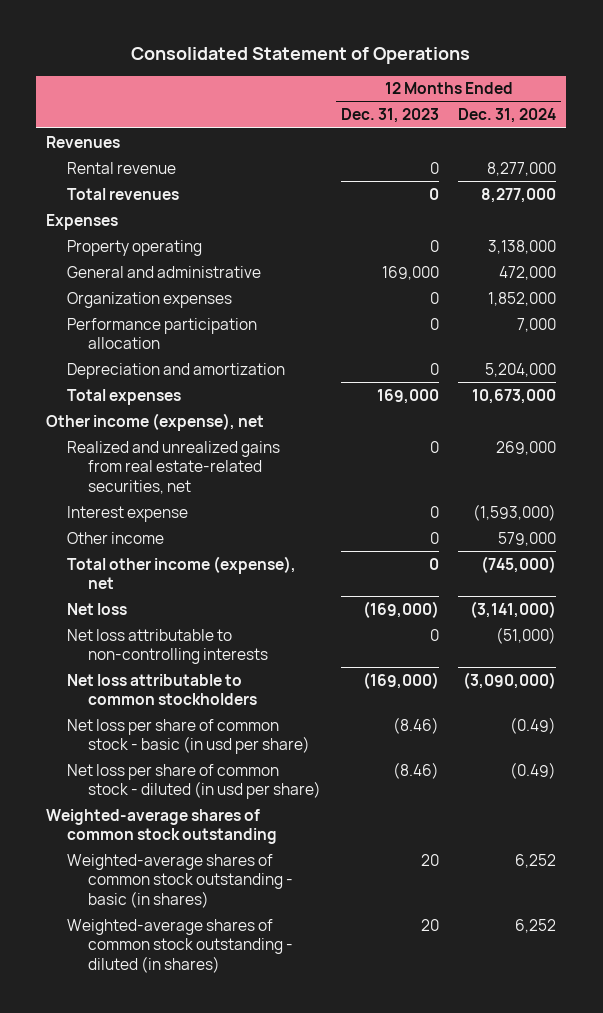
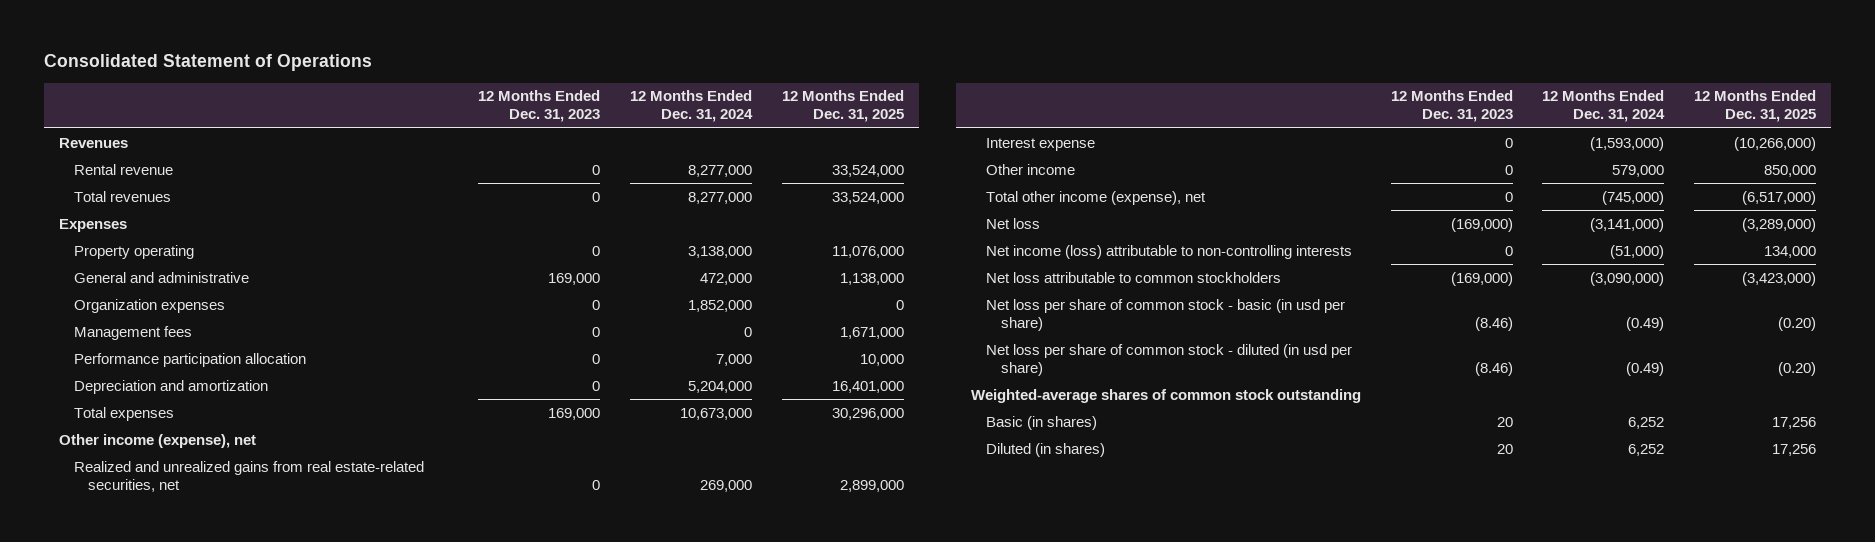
- | 12 Months Ended Dec. 31, 2023 | 12 Months Ended Dec. 31, 2024
+ | 12 Months Ended Dec. 31, 2023 | 12 Months Ended Dec. 31, 2024 | 12 Months Ended Dec. 31, 2025
+ Management fees | 0 | 0 | 1,671,000
- Net loss attributable to non-controlling interests | 0 | (51,000)
+ Net income (loss) attributable to non-controlling interests | 0 | (51,000) | 134,000
- Weighted-average shares of common stock outstanding - basic (in shares) | 20 | 6,252
- Weighted-average shares of common stock outstanding - diluted (in shares) | 20 | 6,252
+ Basic (in shares) | 20 | 6,252 | 17,256
+ Diluted (in shares) | 20 | 6,252 | 17,256

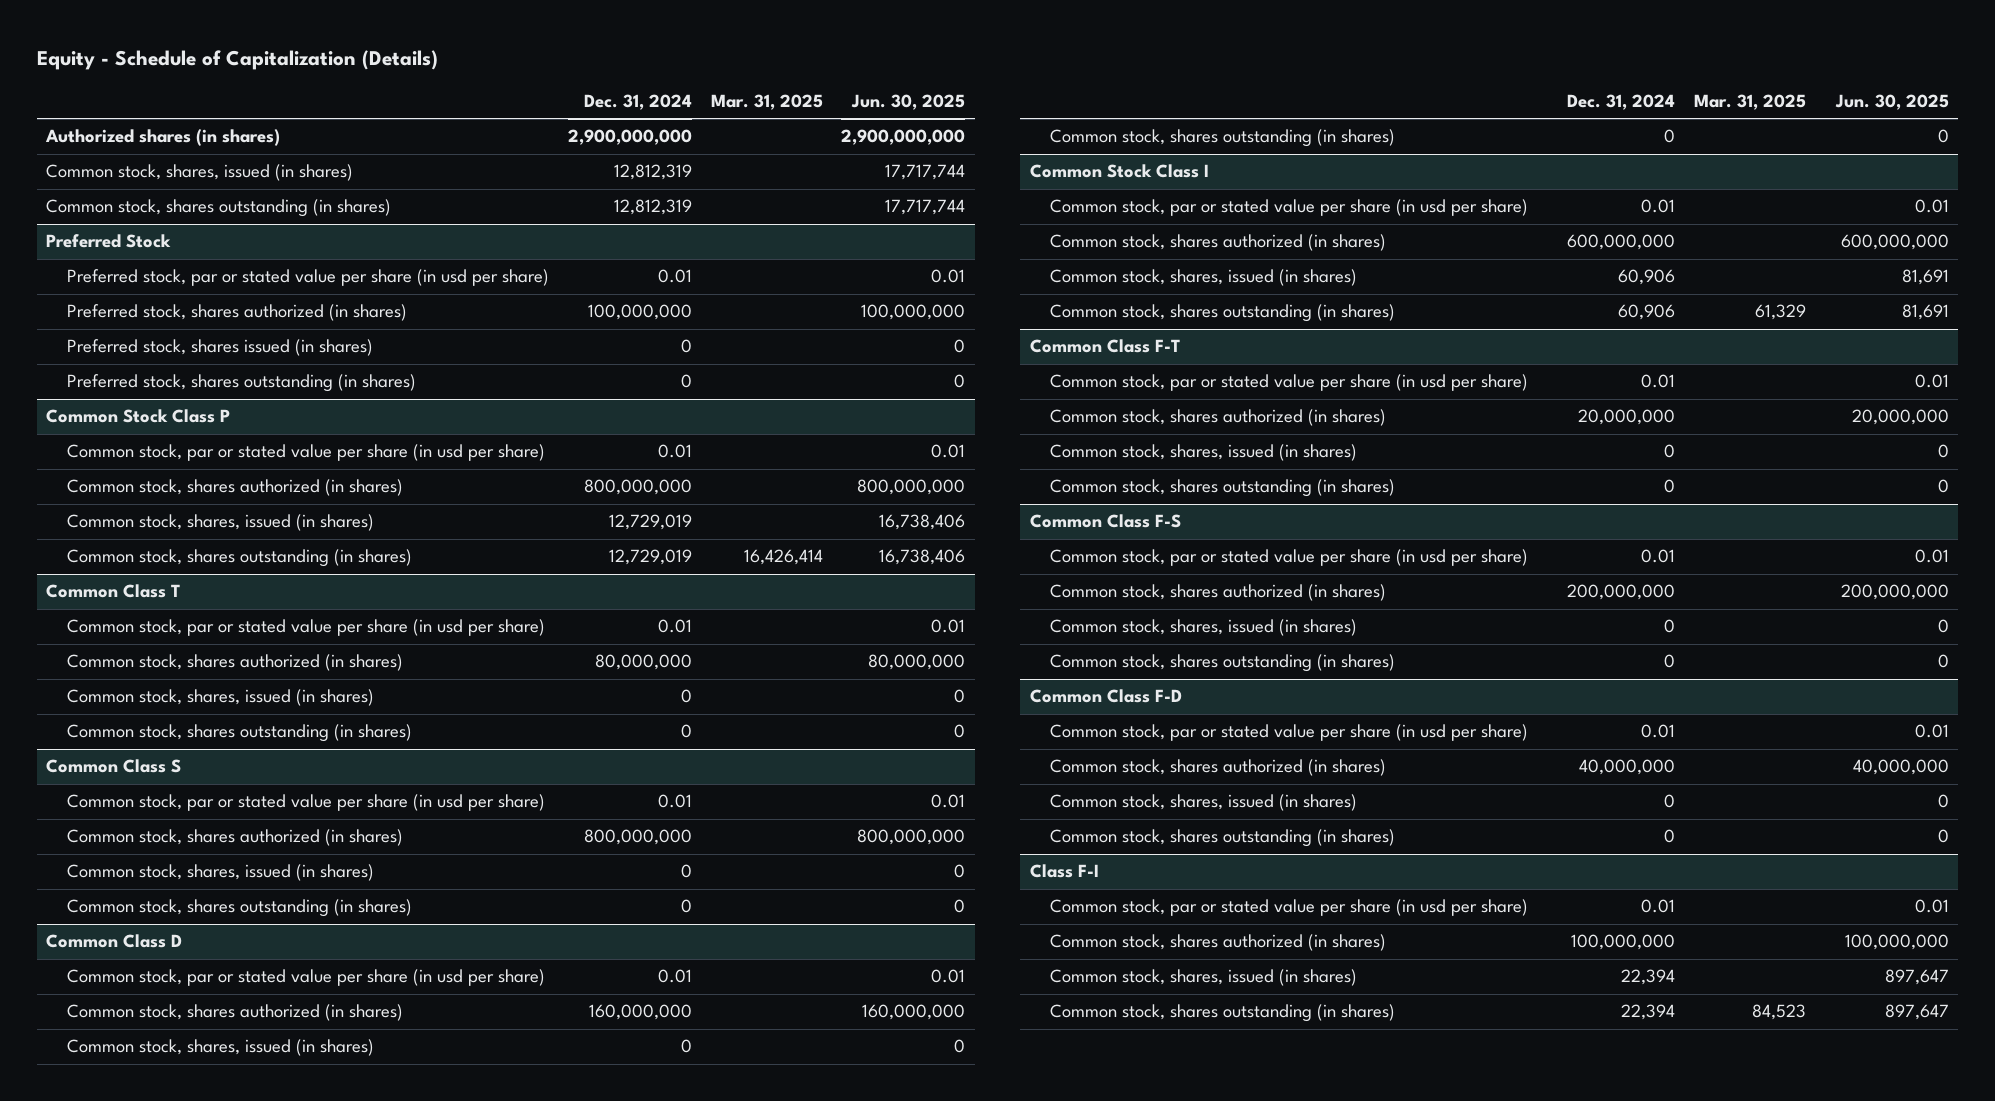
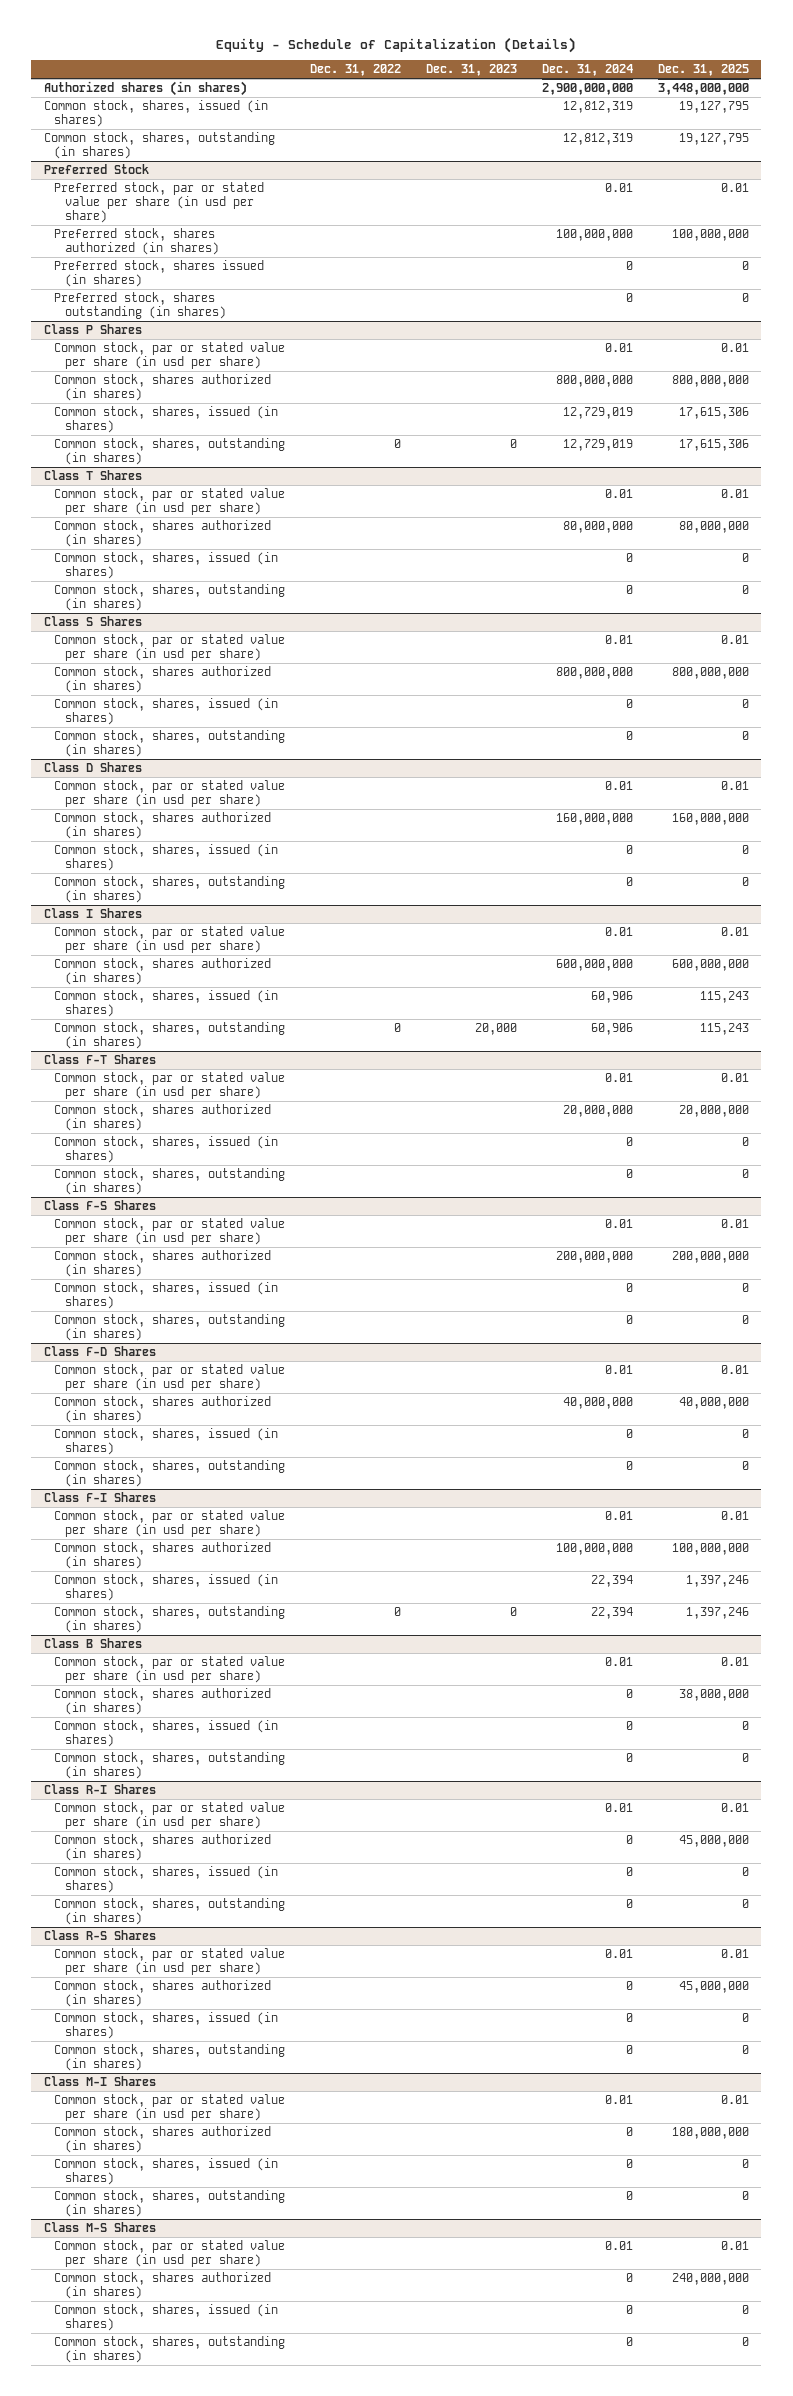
- | Dec. 31, 2024 | Mar. 31, 2025 | Jun. 30, 2025
+ | Dec. 31, 2022 | Dec. 31, 2023 | Dec. 31, 2024 | Dec. 31, 2025
- Common stock, shares outstanding (in shares) | 12,812,319 | | 17,717,744
+ Common stock, shares, outstanding (in shares) | | | 12,812,319 | 19,127,795
- Common Stock Class P
+ Class P Shares
- Common stock, shares outstanding (in shares) | 12,729,019 | 16,426,414 | 16,738,406
- Common Class T
+ Common stock, shares, outstanding (in shares) | 0 | 0 | 12,729,019 | 17,615,306
+ Class T Shares
- Common stock, shares outstanding (in shares) | 0 | | 0
- Common Class S
+ Common stock, shares, outstanding (in shares) | | | 0 | 0
+ Class S Shares
- Common stock, shares outstanding (in shares) | 0 | | 0
- Common Class D
+ Common stock, shares, outstanding (in shares) | | | 0 | 0
+ Class D Shares
- Common stock, shares outstanding (in shares) | 0 | | 0
- Common Stock Class I
+ Common stock, shares, outstanding (in shares) | | | 0 | 0
+ Class I Shares
- Common stock, shares outstanding (in shares) | 60,906 | 61,329 | 81,691
- Common Class F-T
+ Common stock, shares, outstanding (in shares) | 0 | 20,000 | 60,906 | 115,243
+ Class F-T Shares
- Common stock, shares outstanding (in shares) | 0 | | 0
- Common Class F-S
+ Common stock, shares, outstanding (in shares) | | | 0 | 0
+ Class F-S Shares
- Common stock, shares outstanding (in shares) | 0 | | 0
- Common Class F-D
+ Common stock, shares, outstanding (in shares) | | | 0 | 0
+ Class F-D Shares
- Common stock, shares outstanding (in shares) | 0 | | 0
- Class F-I
+ Common stock, shares, outstanding (in shares) | | | 0 | 0
+ Class F-I Shares
- Common stock, shares outstanding (in shares) | 22,394 | 84,523 | 897,647
+ Common stock, shares, outstanding (in shares) | 0 | 0 | 22,394 | 1,397,246
+ Class B Shares
+ Common stock, par or stated value per share (in usd per share) | | | 0.01 | 0.01
+ Common stock, shares authorized (in shares) | | | 0 | 38,000,000
+ Common stock, shares, issued (in shares) | | | 0 | 0
+ Common stock, shares, outstanding (in shares) | | | 0 | 0
+ Class R-I Shares
+ Common stock, par or stated value per share (in usd per share) | | | 0.01 | 0.01
+ Common stock, shares authorized (in shares) | | | 0 | 45,000,000
+ Common stock, shares, issued (in shares) | | | 0 | 0
+ Common stock, shares, outstanding (in shares) | | | 0 | 0
+ Class R-S Shares
+ Common stock, par or stated value per share (in usd per share) | | | 0.01 | 0.01
+ Common stock, shares authorized (in shares) | | | 0 | 45,000,000
+ Common stock, shares, issued (in shares) | | | 0 | 0
+ Common stock, shares, outstanding (in shares) | | | 0 | 0
+ Class M-I Shares
+ Common stock, par or stated value per share (in usd per share) | | | 0.01 | 0.01
+ Common stock, shares authorized (in shares) | | | 0 | 180,000,000
+ Common stock, shares, issued (in shares) | | | 0 | 0
+ Common stock, shares, outstanding (in shares) | | | 0 | 0
+ Class M-S Shares
+ Common stock, par or stated value per share (in usd per share) | | | 0.01 | 0.01
+ Common stock, shares authorized (in shares) | | | 0 | 240,000,000
+ Common stock, shares, issued (in shares) | | | 0 | 0
+ Common stock, shares, outstanding (in shares) | | | 0 | 0

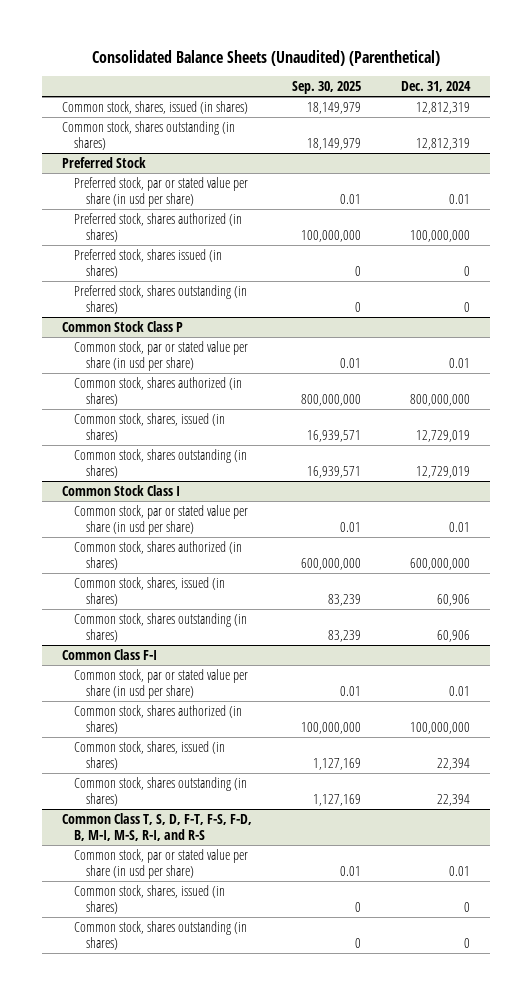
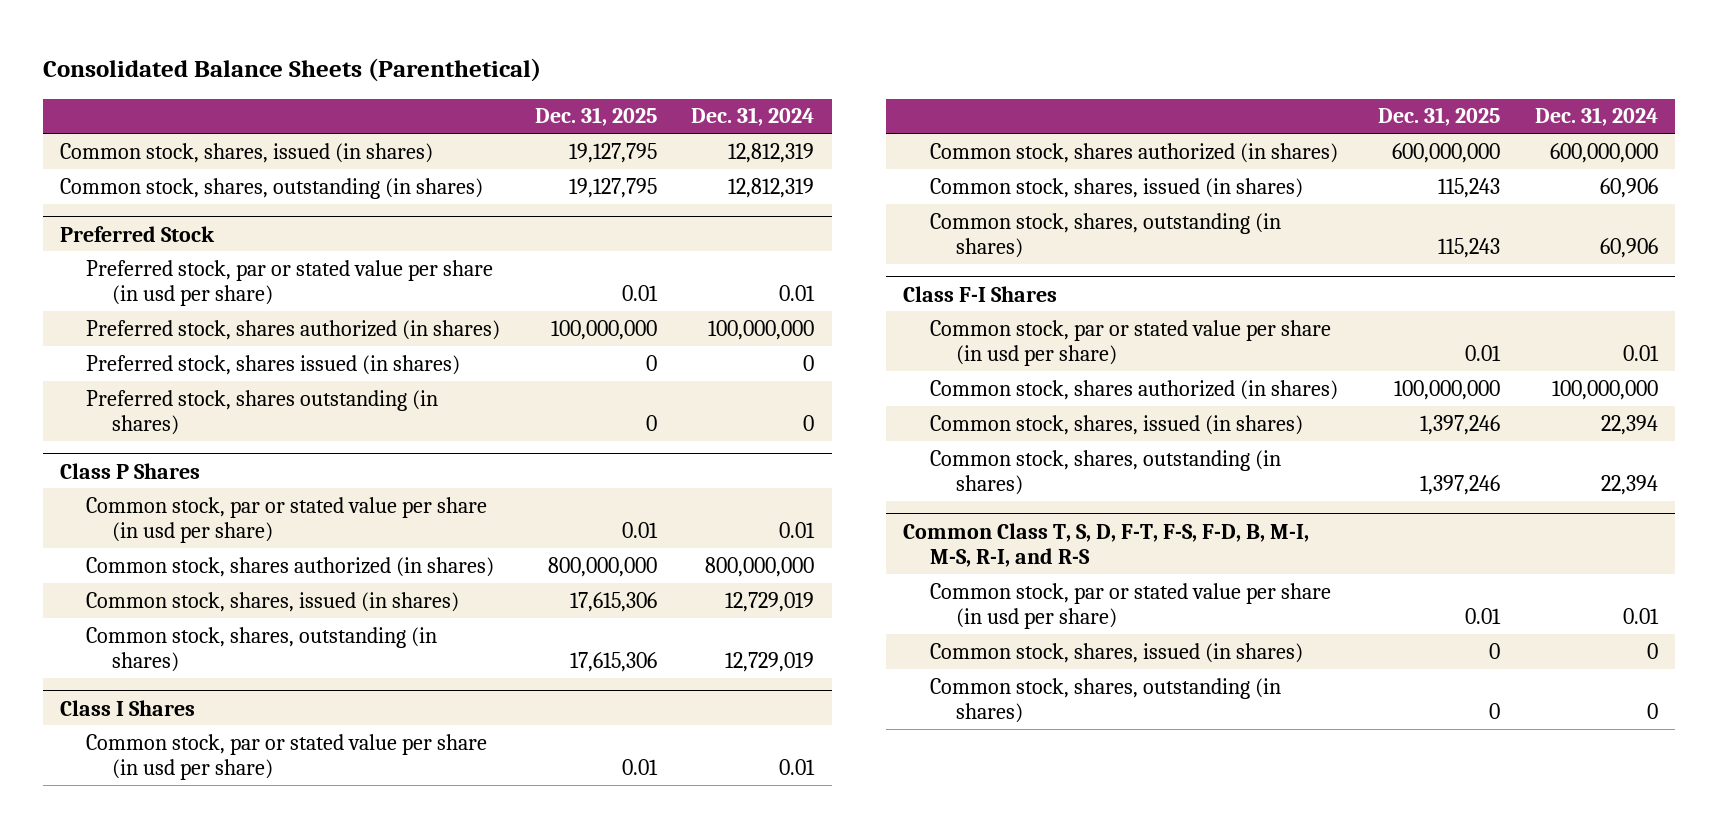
- Consolidated Balance Sheets (Unaudited) (Parenthetical)
+ Consolidated Balance Sheets (Parenthetical)
- | Sep. 30, 2025 | Dec. 31, 2024
+ | Dec. 31, 2025 | Dec. 31, 2024
- Common stock, shares outstanding (in shares) | 18,149,979 | 12,812,319
+ Common stock, shares, outstanding (in shares) | 19,127,795 | 12,812,319
- Common Stock Class P
+ Class P Shares
- Common stock, shares outstanding (in shares) | 16,939,571 | 12,729,019
- Common Stock Class I
+ Common stock, shares, outstanding (in shares) | 17,615,306 | 12,729,019
+ Class I Shares
- Common stock, shares outstanding (in shares) | 83,239 | 60,906
- Common Class F-I
+ Common stock, shares, outstanding (in shares) | 115,243 | 60,906
+ Class F-I Shares
- Common stock, shares outstanding (in shares) | 1,127,169 | 22,394
+ Common stock, shares, outstanding (in shares) | 1,397,246 | 22,394
@ Common Class T, S, D, F-T, F-S, F-D, B, M-I, M-S, R-I, and R-S
- Common stock, shares outstanding (in shares) | 0 | 0
+ Common stock, shares, outstanding (in shares) | 0 | 0

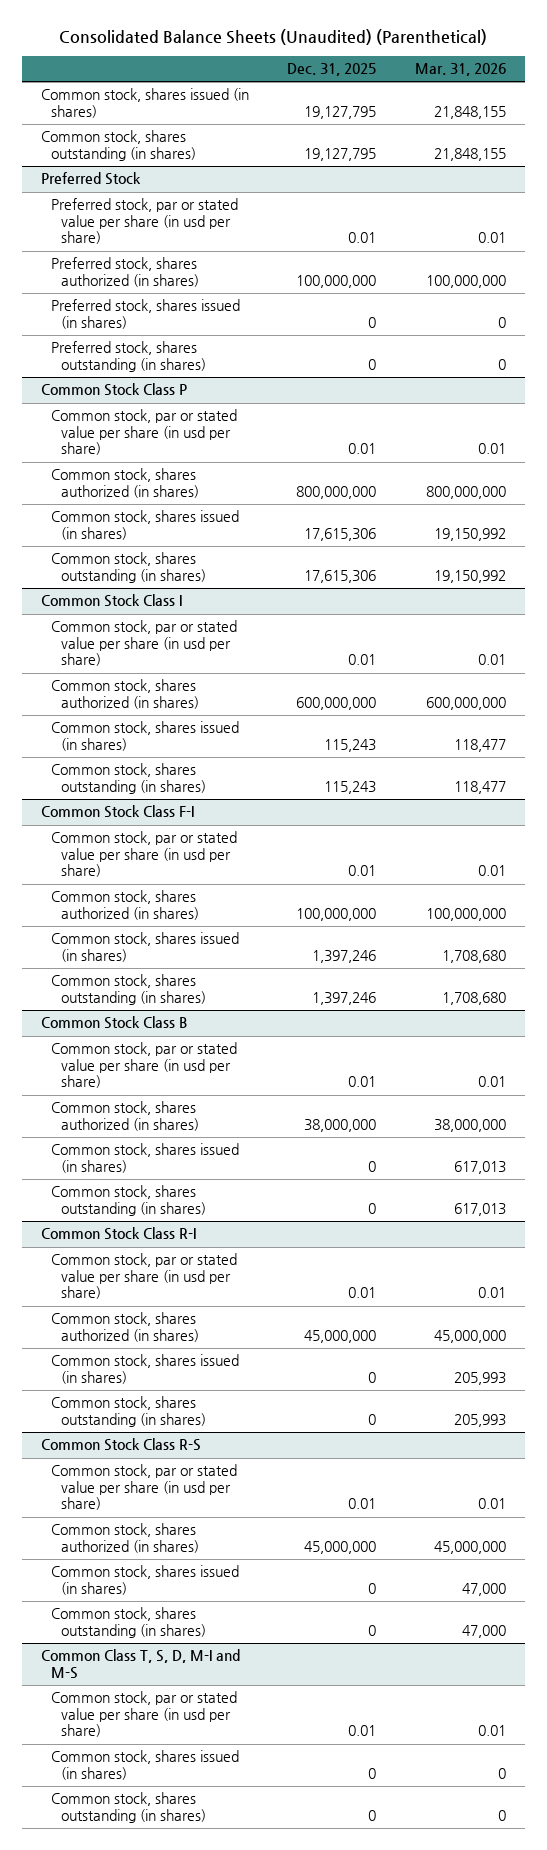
- Consolidated Balance Sheets (Parenthetical)
+ Consolidated Balance Sheets (Unaudited) (Parenthetical)
- | Dec. 31, 2025 | Dec. 31, 2024
+ | Dec. 31, 2025 | Mar. 31, 2026
- Common stock, shares, issued (in shares) | 19,127,795 | 12,812,319
- Common stock, shares, outstanding (in shares) | 19,127,795 | 12,812,319
+ Common stock, shares issued (in shares) | 19,127,795 | 21,848,155
+ Common stock, shares outstanding (in shares) | 19,127,795 | 21,848,155
- Class P Shares
+ Common Stock Class P
- Common stock, shares, issued (in shares) | 17,615,306 | 12,729,019
- Common stock, shares, outstanding (in shares) | 17,615,306 | 12,729,019
- Class I Shares
+ Common stock, shares issued (in shares) | 17,615,306 | 19,150,992
+ Common stock, shares outstanding (in shares) | 17,615,306 | 19,150,992
+ Common Stock Class I
- Common stock, shares, issued (in shares) | 115,243 | 60,906
- Common stock, shares, outstanding (in shares) | 115,243 | 60,906
- Class F-I Shares
+ Common stock, shares issued (in shares) | 115,243 | 118,477
+ Common stock, shares outstanding (in shares) | 115,243 | 118,477
+ Common Stock Class F-I
- Common stock, shares, issued (in shares) | 1,397,246 | 22,394
- Common stock, shares, outstanding (in shares) | 1,397,246 | 22,394
- Common Class T, S, D, F-T, F-S, F-D, B, M-I, M-S, R-I, and R-S
+ Common stock, shares issued (in shares) | 1,397,246 | 1,708,680
+ Common stock, shares outstanding (in shares) | 1,397,246 | 1,708,680
+ Common Stock Class B
- Common stock, shares, issued (in shares) | 0 | 0
- Common stock, shares, outstanding (in shares) | 0 | 0
+ Common stock, shares authorized (in shares) | 38,000,000 | 38,000,000
+ Common stock, shares issued (in shares) | 0 | 617,013
+ Common stock, shares outstanding (in shares) | 0 | 617,013
+ Common Stock Class R-I
+ Common stock, par or stated value per share (in usd per share) | 0.01 | 0.01
+ Common stock, shares authorized (in shares) | 45,000,000 | 45,000,000
+ Common stock, shares issued (in shares) | 0 | 205,993
+ Common stock, shares outstanding (in shares) | 0 | 205,993
+ Common Stock Class R-S
+ Common stock, par or stated value per share (in usd per share) | 0.01 | 0.01
+ Common stock, shares authorized (in shares) | 45,000,000 | 45,000,000
+ Common stock, shares issued (in shares) | 0 | 47,000
+ Common stock, shares outstanding (in shares) | 0 | 47,000
+ Common Class T, S, D, M-I and M-S
+ Common stock, par or stated value per share (in usd per share) | 0.01 | 0.01
+ Common stock, shares issued (in shares) | 0 | 0
+ Common stock, shares outstanding (in shares) | 0 | 0

